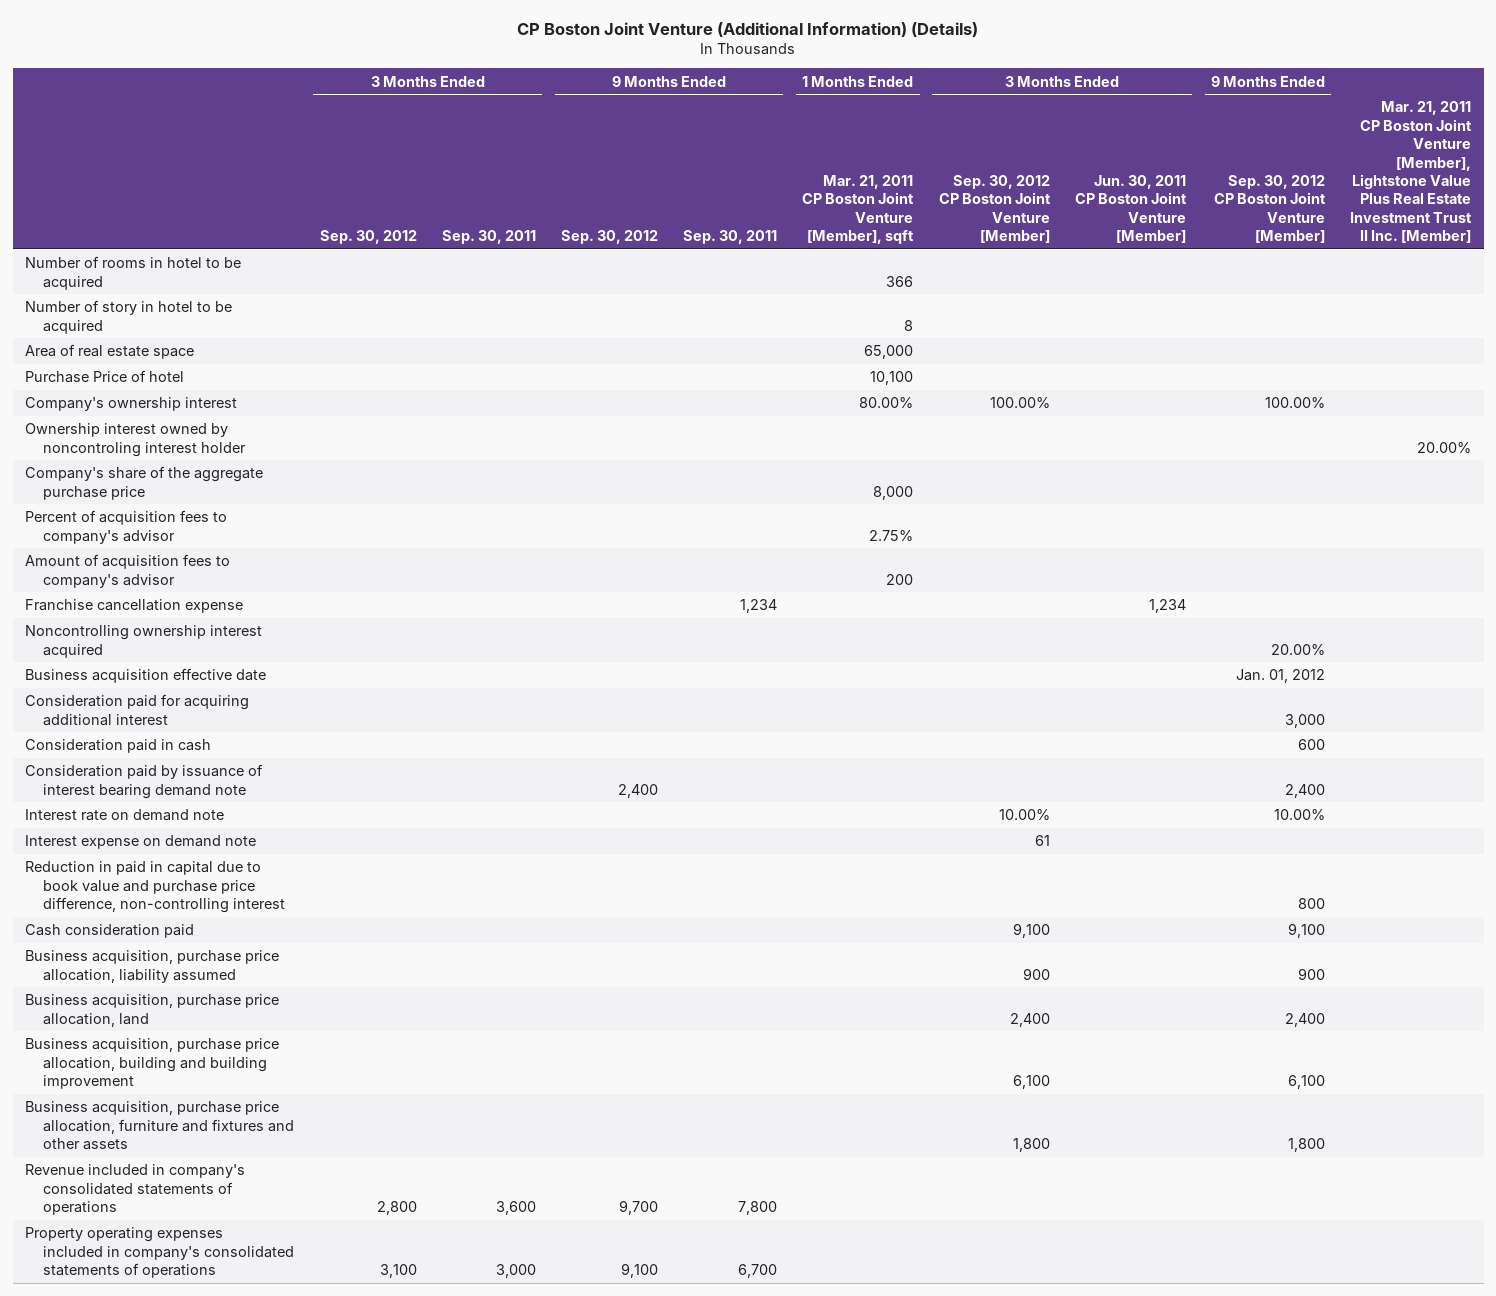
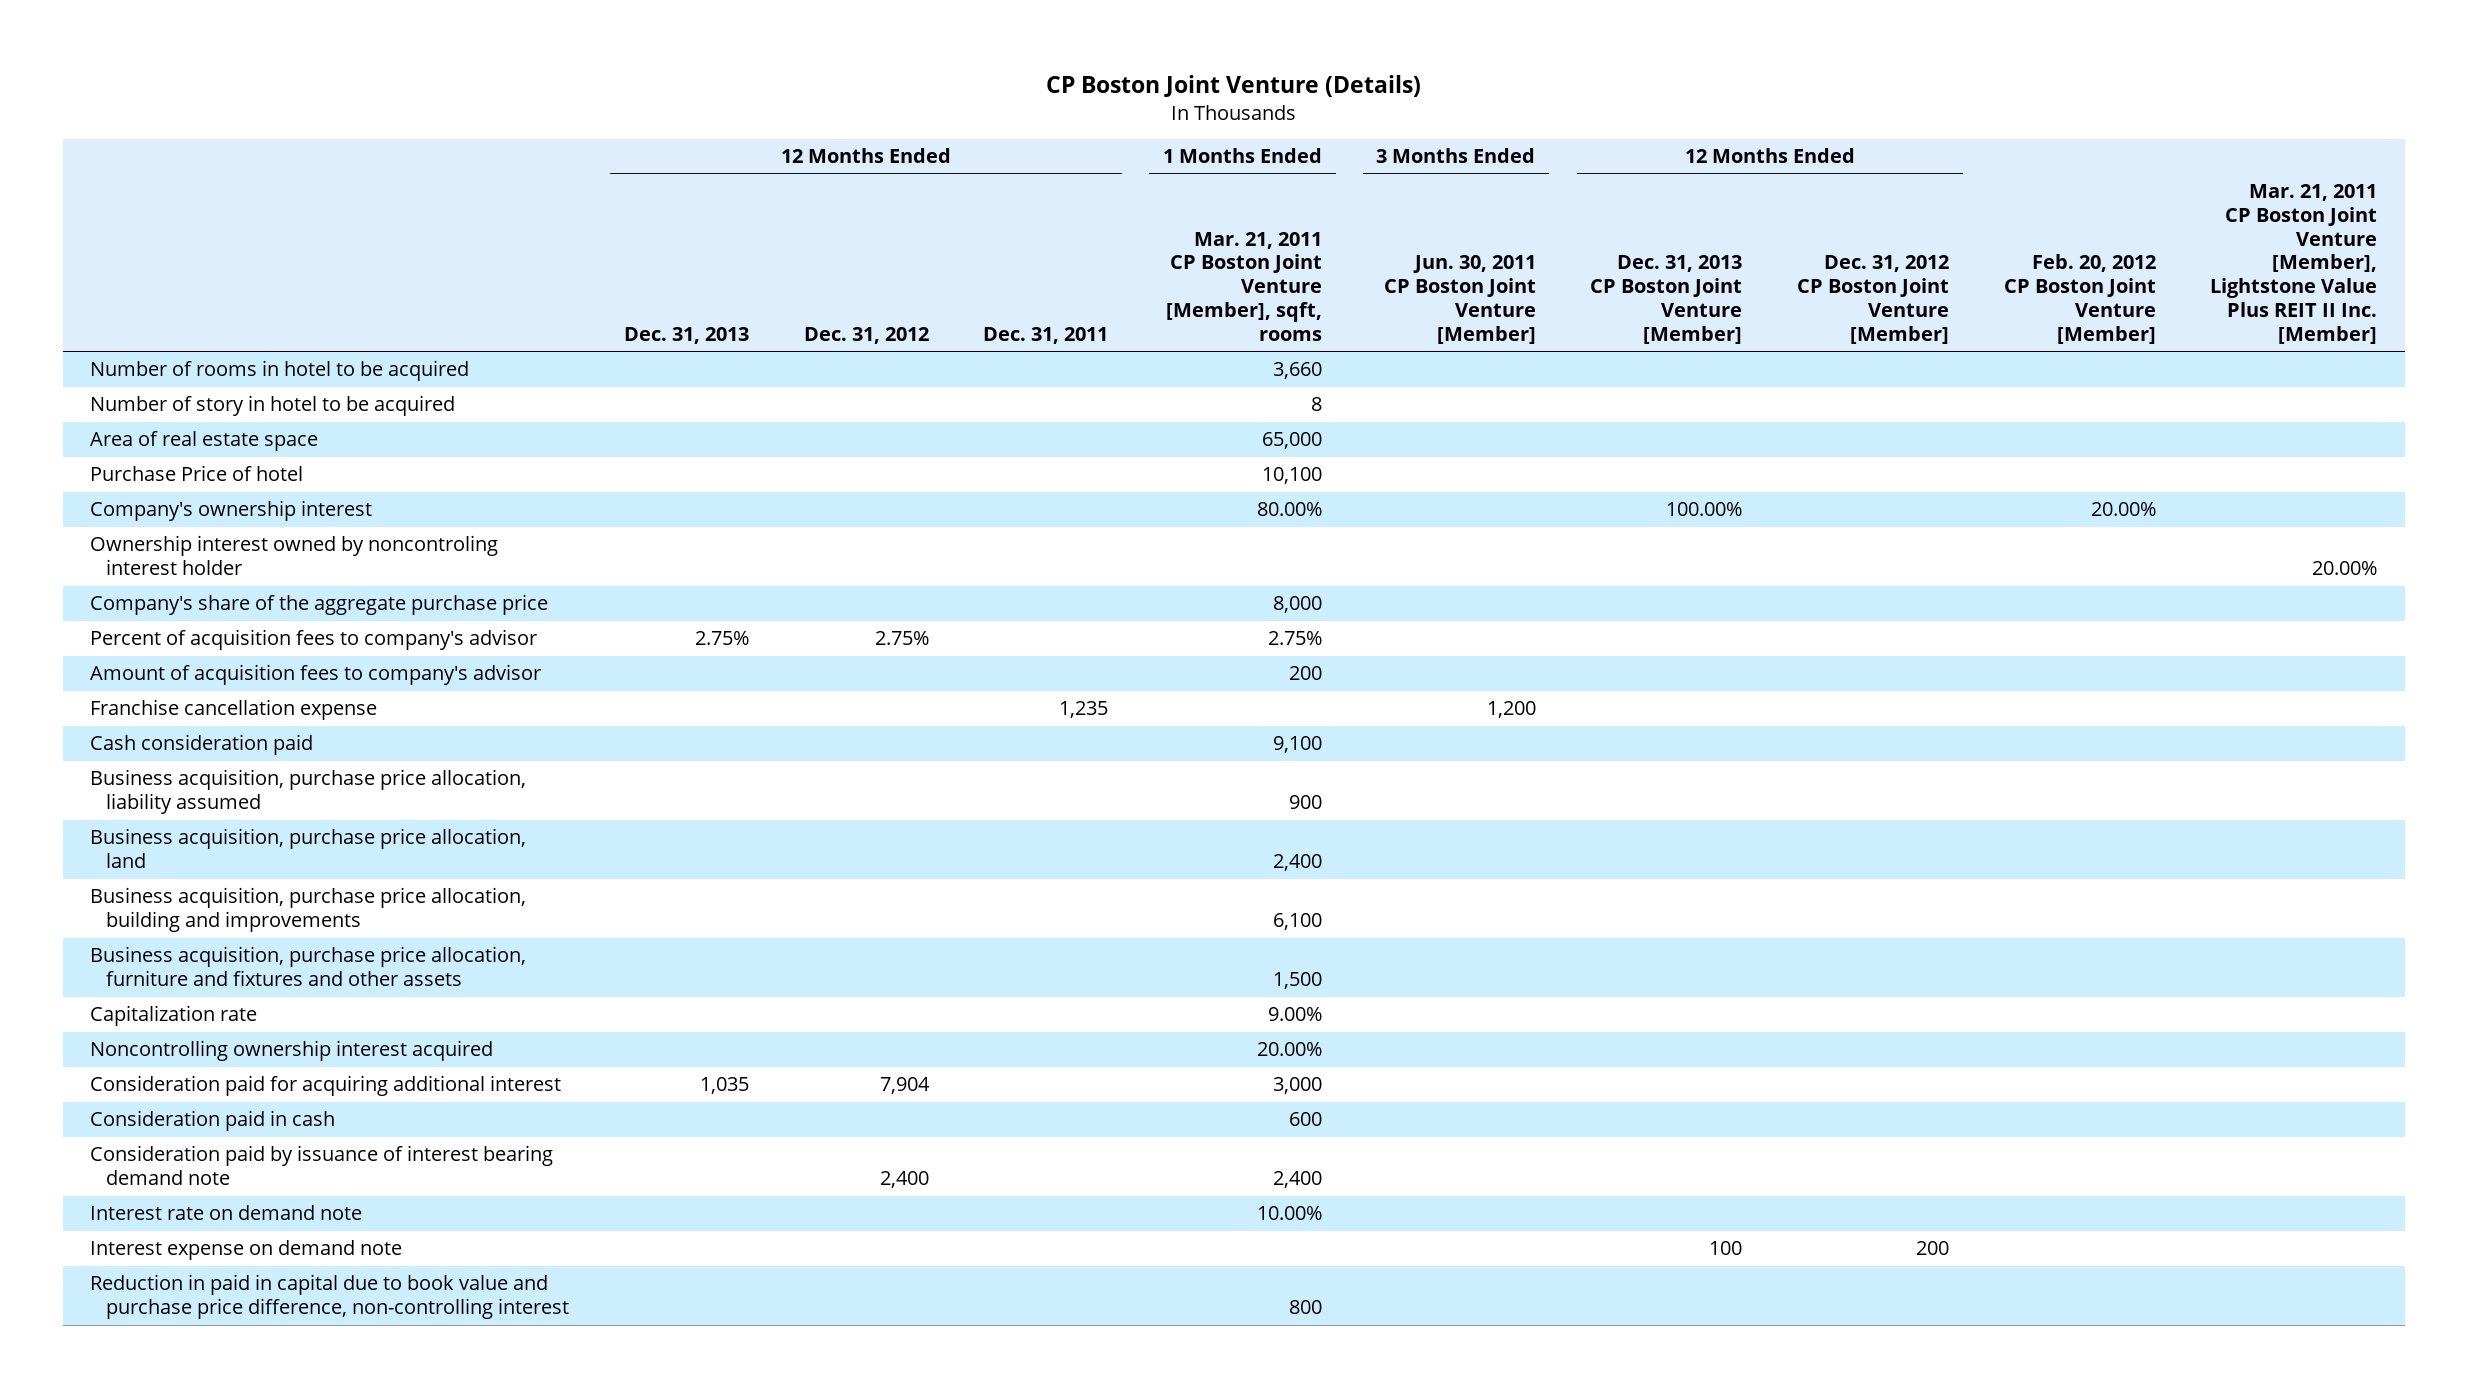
- CP Boston Joint Venture (Additional Information) (Details)
+ CP Boston Joint Venture (Details)
- | 3 Months Ended Sep. 30, 2012 | 3 Months Ended Sep. 30, 2011 | 9 Months Ended Sep. 30, 2012 | 9 Months Ended Sep. 30, 2011 | 1 Months Ended Mar. 21, 2011 CP Boston Joint Venture [Member], sqft | 3 Months Ended Sep. 30, 2012 CP Boston Joint Venture [Member] | 3 Months Ended Jun. 30, 2011 CP Boston Joint Venture [Member] | 9 Months Ended Sep. 30, 2012 CP Boston Joint Venture [Member] | Mar. 21, 2011 CP Boston Joint Venture [Member], Lightstone Value Plus Real Estate Investment Trust II Inc. [Member]
+ | 12 Months Ended Dec. 31, 2013 | 12 Months Ended Dec. 31, 2012 | 12 Months Ended Dec. 31, 2011 | 1 Months Ended Mar. 21, 2011 CP Boston Joint Venture [Member], sqft, rooms | 3 Months Ended Jun. 30, 2011 CP Boston Joint Venture [Member] | 12 Months Ended Dec. 31, 2013 CP Boston Joint Venture [Member] | 12 Months Ended Dec. 31, 2012 CP Boston Joint Venture [Member] | Feb. 20, 2012 CP Boston Joint Venture [Member] | Mar. 21, 2011 CP Boston Joint Venture [Member], Lightstone Value Plus REIT II Inc. [Member]
- Franchise cancellation expense | | | | 1,234 | | | 1,234 | |
+ Franchise cancellation expense | | | 1,235 | | 1,200 | | | |
moved up: Cash consideration paid | | | | 9,100 | | | | |
moved up: Business acquisition, purchase price allocation, liability assumed | | | | 900 | | | | |
moved up: Business acquisition, purchase price allocation, land | | | | 2,400 | | | | |
+ Business acquisition, purchase price allocation, building and improvements | | | | 6,100 | | | | |
moved up: Business acquisition, purchase price allocation, furniture and fixtures and other assets | | | | 1,500 | | | | |
+ Capitalization rate | | | | 9.00% | | | | |
- Business acquisition effective date | | | | | | | | Jan. 01, 2012 |
- Business acquisition, purchase price allocation, building and building improvement | | | | | | 6,100 | | 6,100 |
- Revenue included in company's consolidated statements of operations | 2,800 | 3,600 | 9,700 | 7,800 | | | | |
- Property operating expenses included in company's consolidated statements of operations | 3,100 | 3,000 | 9,100 | 6,700 | | | | |

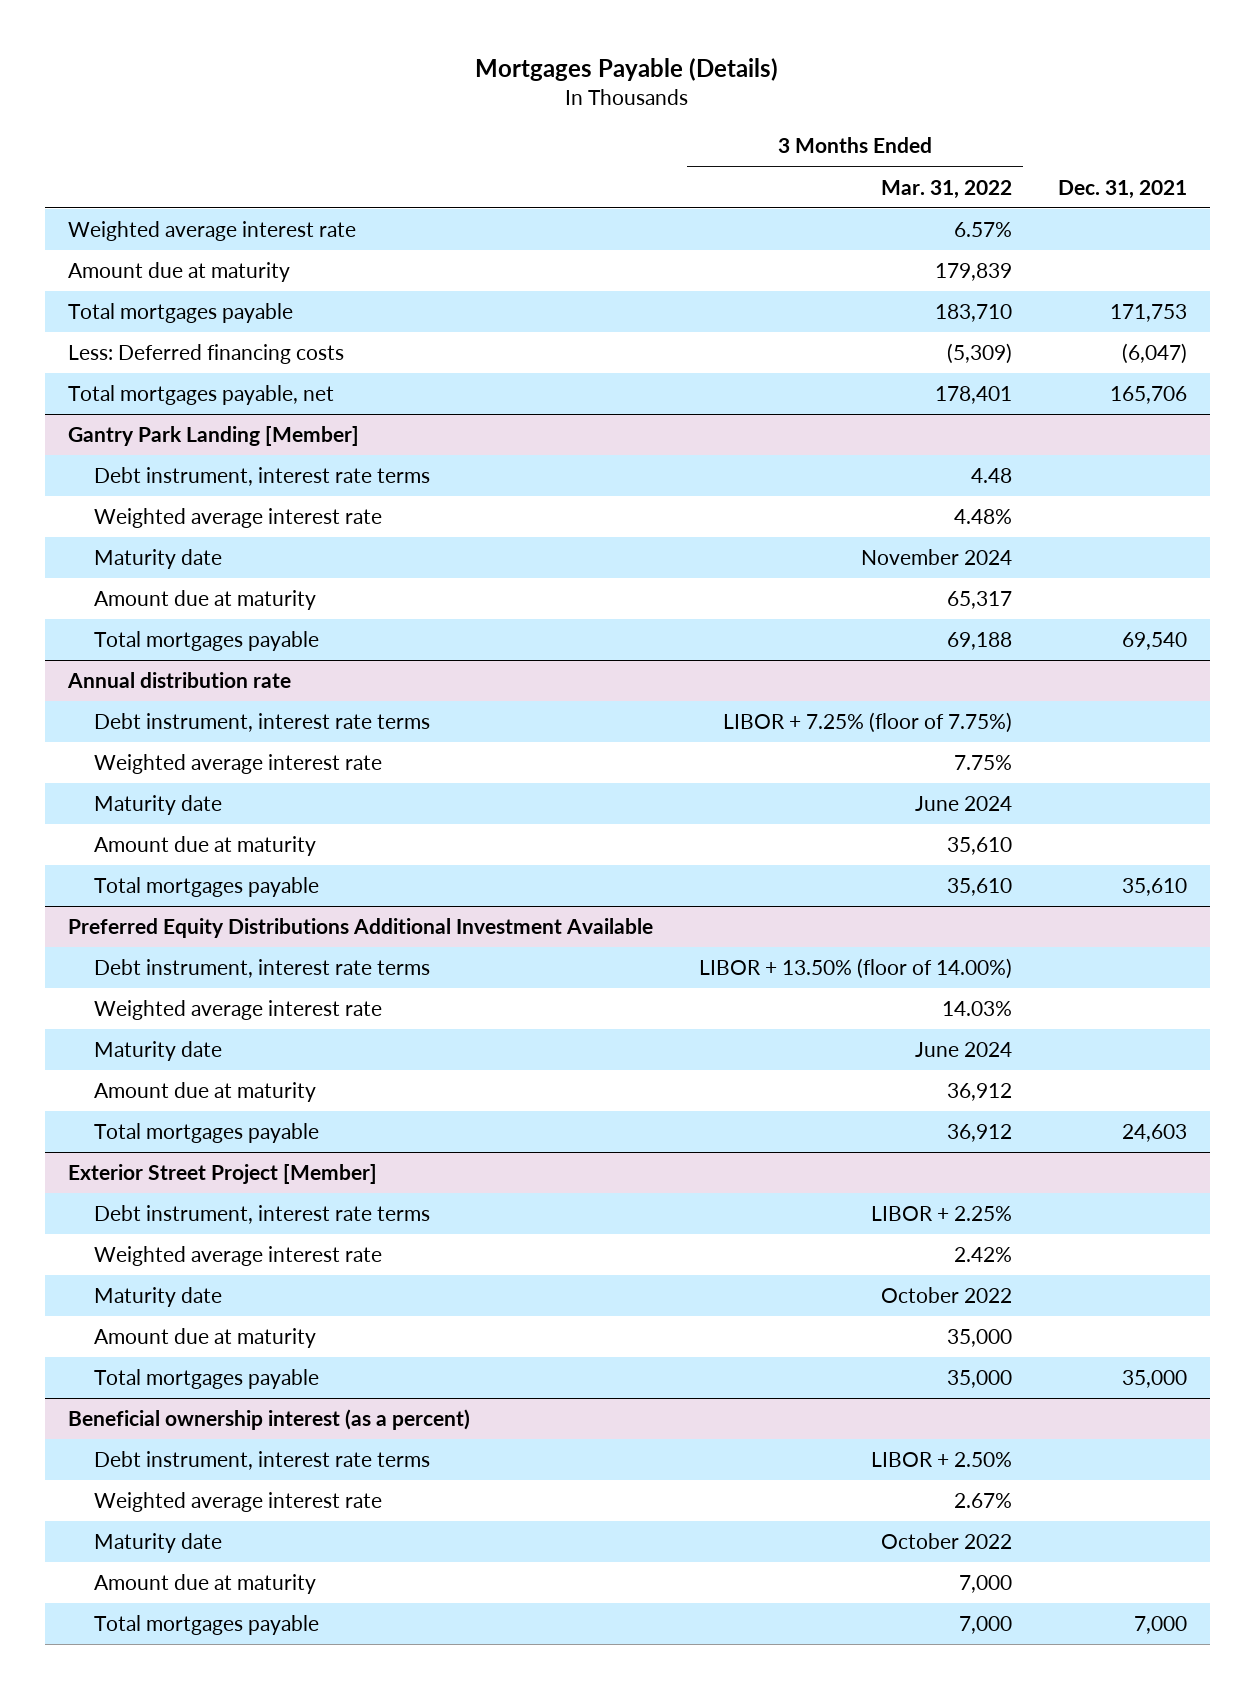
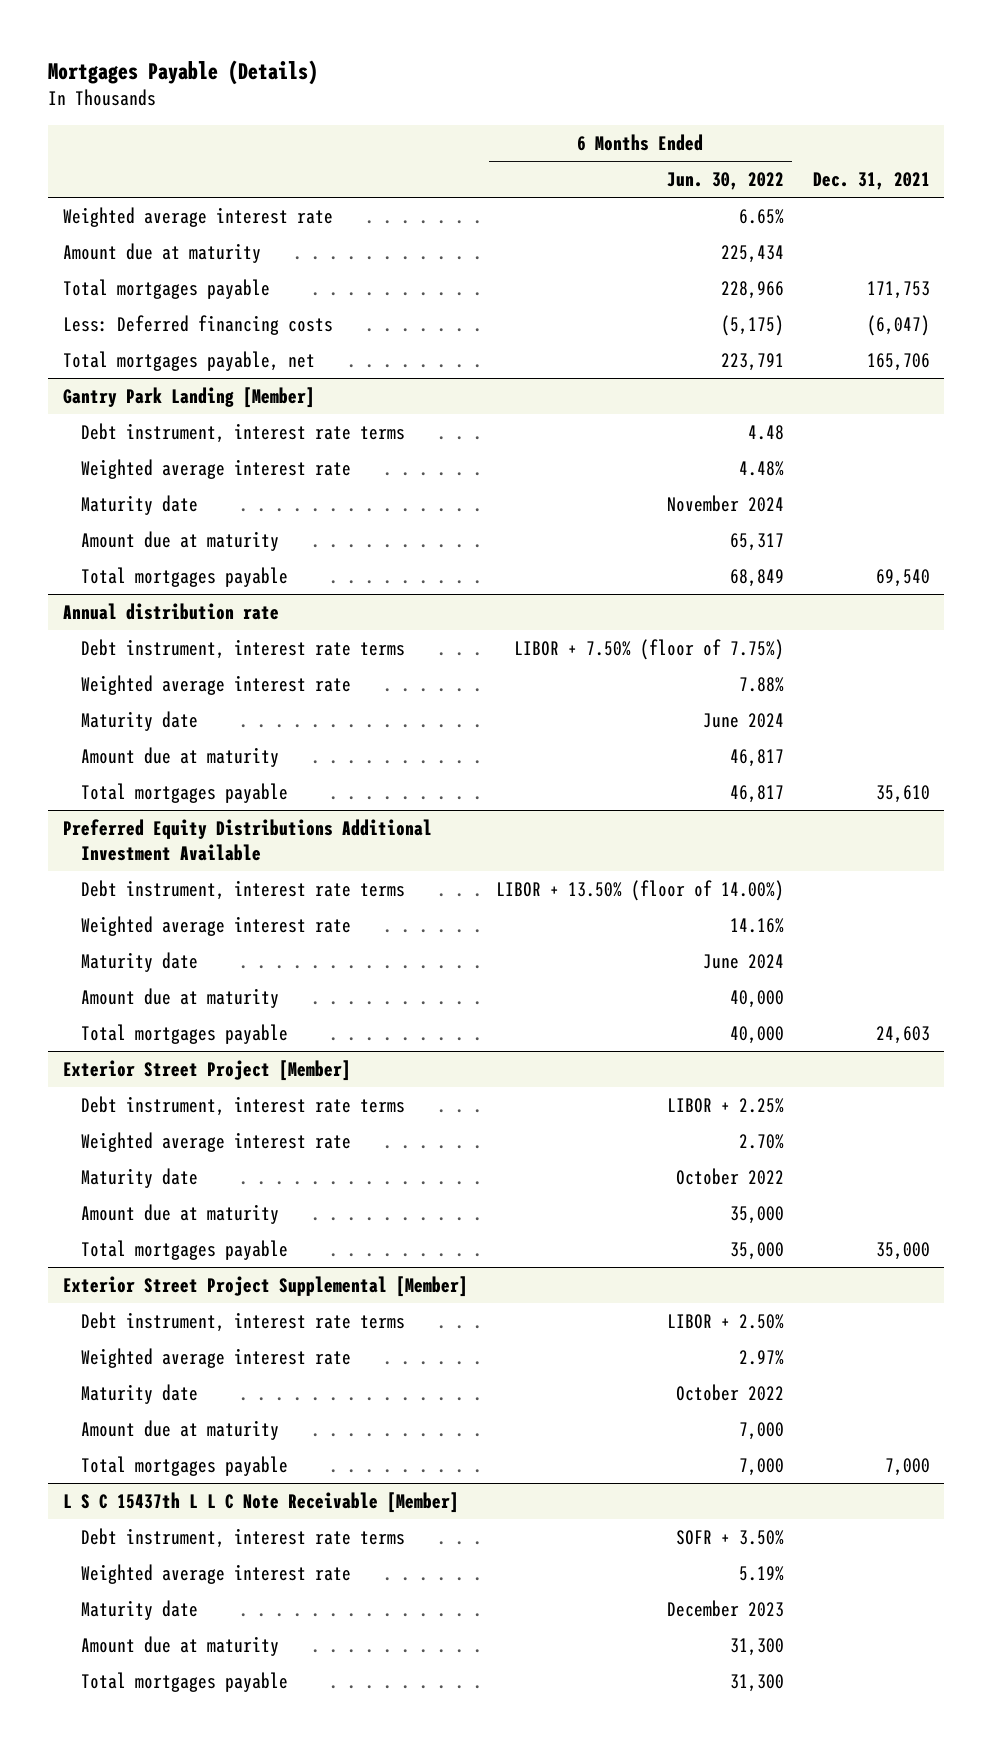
- | 3 Months Ended Mar. 31, 2022 | Dec. 31, 2021
+ | 6 Months Ended Jun. 30, 2022 | Dec. 31, 2021
- Beneficial ownership interest (as a percent)
+ Exterior Street Project Supplemental [Member]
+ L S C 15437th L L C Note Receivable [Member]
+ Debt instrument, interest rate terms | SOFR + 3.50% |
+ Weighted average interest rate | 5.19% |
+ Maturity date | December 2023 |
+ Amount due at maturity | 31,300 |
+ Total mortgages payable | 31,300 |

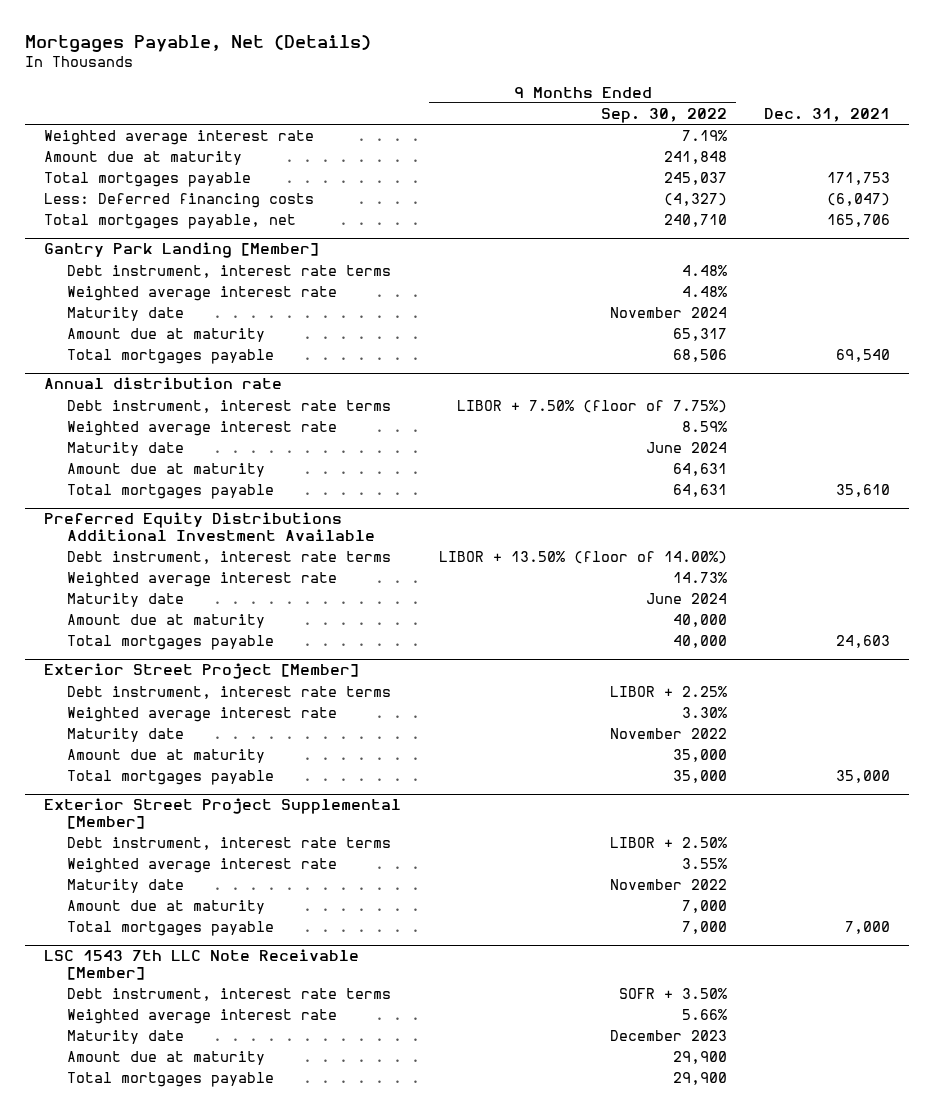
- Mortgages Payable (Details)
+ Mortgages Payable, Net (Details)
- | 6 Months Ended Jun. 30, 2022 | Dec. 31, 2021
+ | 9 Months Ended Sep. 30, 2022 | Dec. 31, 2021
- L S C 15437th L L C Note Receivable [Member]
+ LSC 1543 7th LLC Note Receivable [Member]

